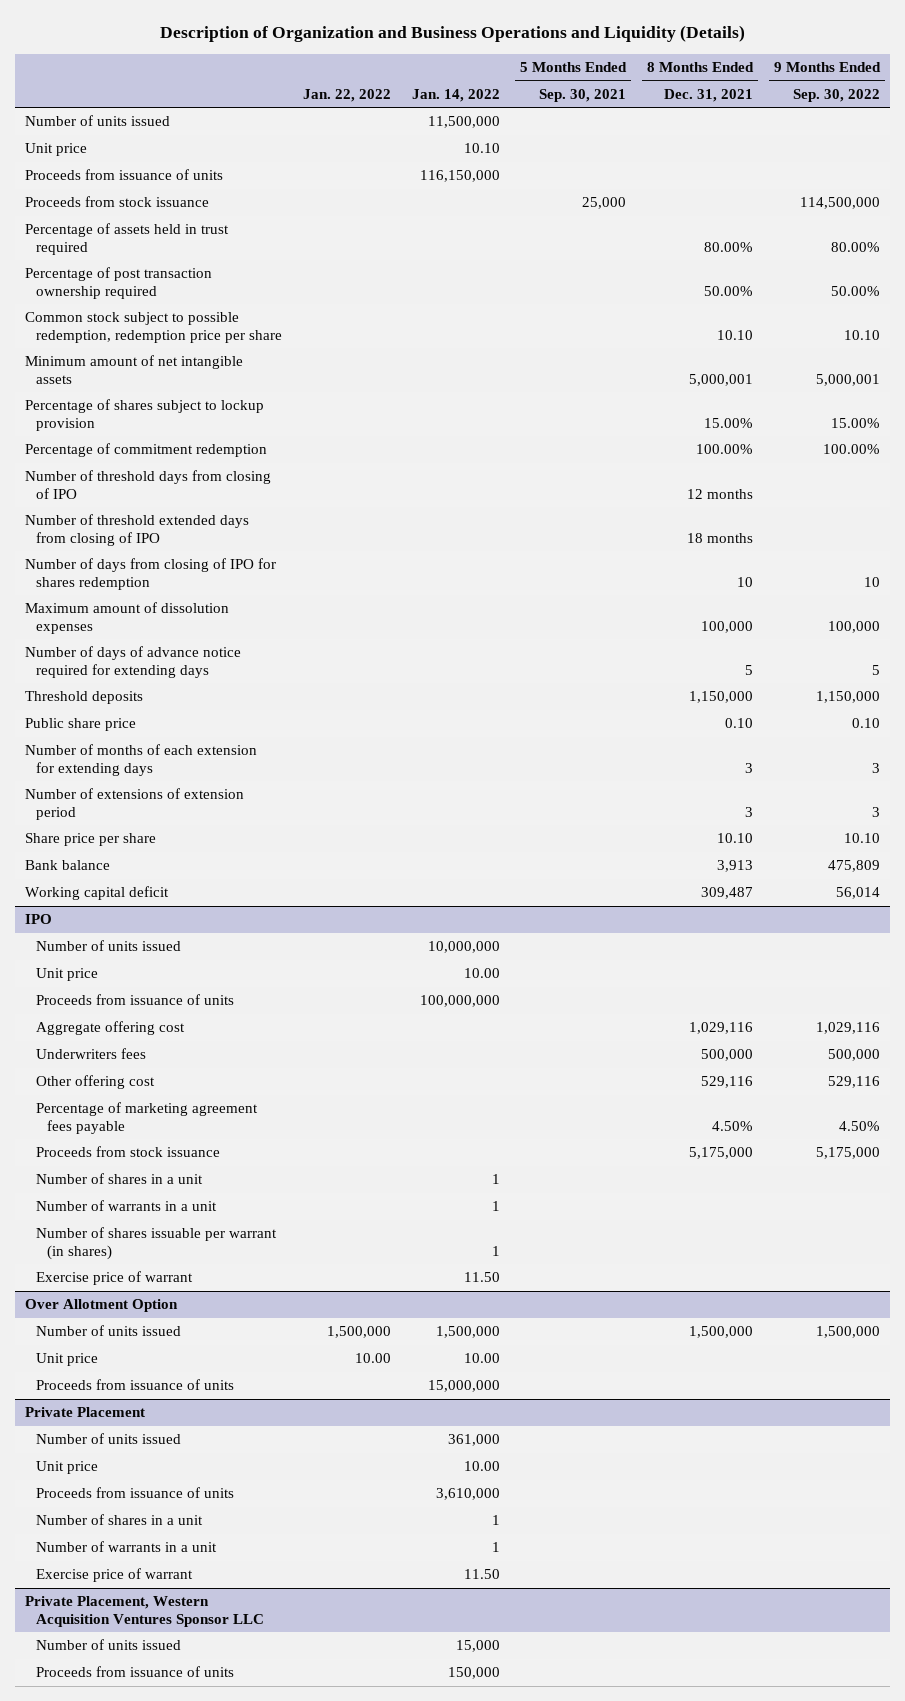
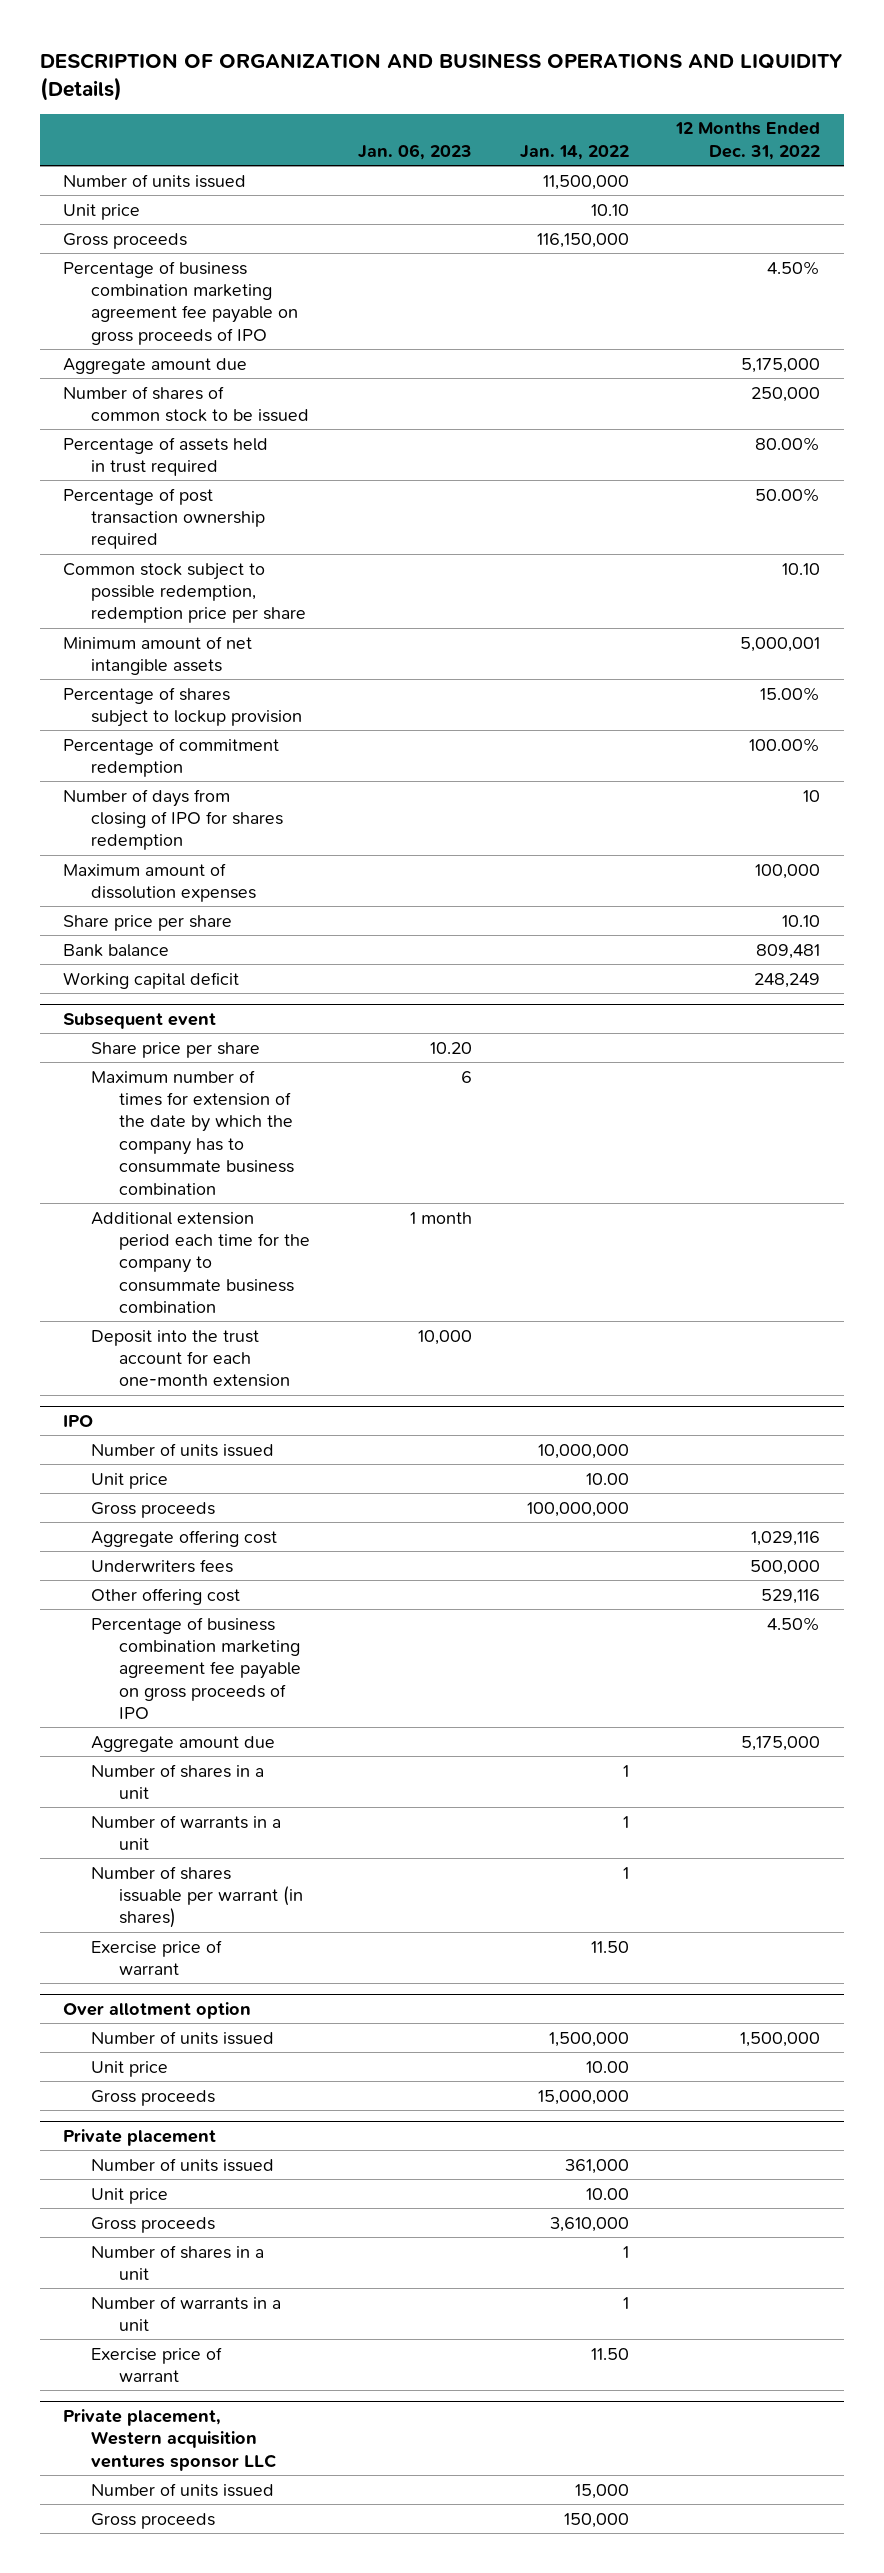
- Description of Organization and Business Operations and Liquidity (Details)
+ DESCRIPTION OF ORGANIZATION AND BUSINESS OPERATIONS AND LIQUIDITY (Details)
- | Jan. 22, 2022 | Jan. 14, 2022 | 5 Months Ended Sep. 30, 2021 | 8 Months Ended Dec. 31, 2021 | 9 Months Ended Sep. 30, 2022
+ | Jan. 06, 2023 | Jan. 14, 2022 | 12 Months Ended Dec. 31, 2022
- Proceeds from issuance of units | | 116,150,000 | | |
- Proceeds from stock issuance | | | 25,000 | | 114,500,000
+ Gross proceeds | | 116,150,000 |
+ Percentage of business combination marketing agreement fee payable on gross proceeds of IPO | | | 4.50%
+ Aggregate amount due | | | 5,175,000
+ Number of shares of common stock to be issued | | | 250,000
- Number of threshold days from closing of IPO | | | | 12 months |
- Number of threshold extended days from closing of IPO | | | | 18 months |
- Number of days of advance notice required for extending days | | | | 5 | 5
- Threshold deposits | | | | 1,150,000 | 1,150,000
- Public share price | | | | 0.10 | 0.10
- Number of months of each extension for extending days | | | | 3 | 3
- Number of extensions of extension period | | | | 3 | 3
+ Subsequent event
+ Share price per share | 10.20 | |
+ Maximum number of times for extension of the date by which the company has to consummate business combination | 6 | |
+ Additional extension period each time for the company to consummate business combination | 1 month | |
+ Deposit into the trust account for each one-month extension | 10,000 | |
@ IPO
- Proceeds from issuance of units | | 100,000,000 | | |
+ Gross proceeds | | 100,000,000 |
- Percentage of marketing agreement fees payable | | | | 4.50% | 4.50%
- Proceeds from stock issuance | | | | 5,175,000 | 5,175,000
+ Percentage of business combination marketing agreement fee payable on gross proceeds of IPO | | | 4.50%
+ Aggregate amount due | | | 5,175,000
- Over Allotment Option
+ Over allotment option
- Proceeds from issuance of units | | 15,000,000 | | |
- Private Placement
+ Gross proceeds | | 15,000,000 |
+ Private placement
- Proceeds from issuance of units | | 3,610,000 | | |
+ Gross proceeds | | 3,610,000 |
- Private Placement, Western Acquisition Ventures Sponsor LLC
+ Private placement, Western acquisition ventures sponsor LLC
- Proceeds from issuance of units | | 150,000 | | |
+ Gross proceeds | | 150,000 |

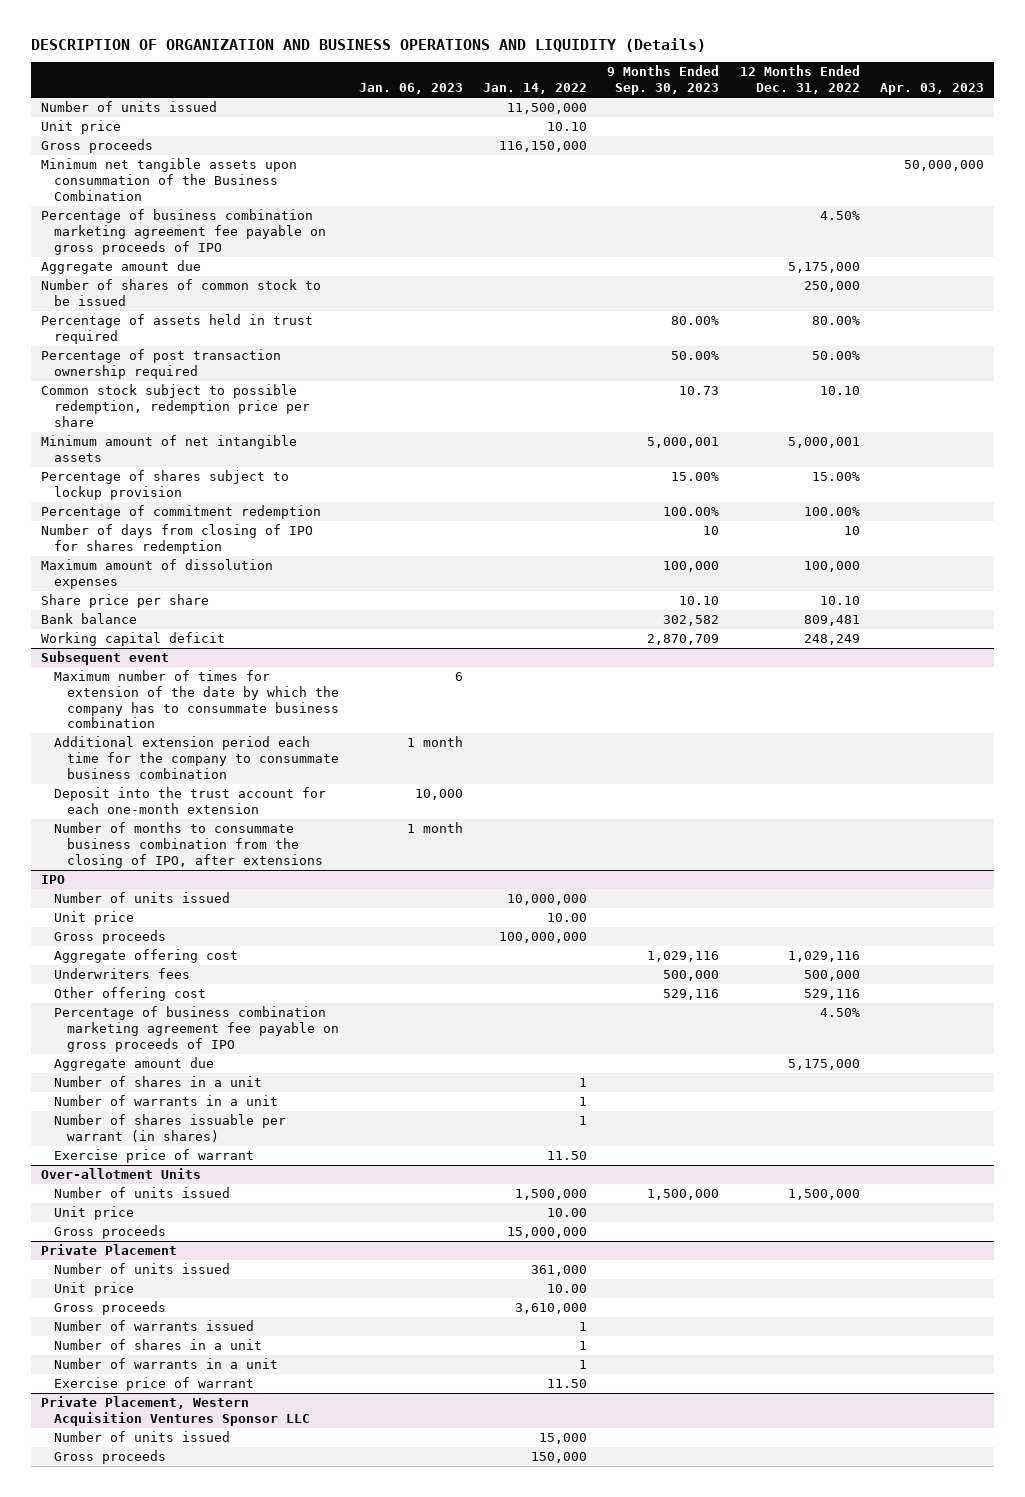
- | Jan. 06, 2023 | Jan. 14, 2022 | 12 Months Ended Dec. 31, 2022
+ | Jan. 06, 2023 | Jan. 14, 2022 | 9 Months Ended Sep. 30, 2023 | 12 Months Ended Dec. 31, 2022 | Apr. 03, 2023
+ Minimum net tangible assets upon consummation of the Business Combination | | | | | 50,000,000
@ Subsequent event
- Share price per share | 10.20 | |
+ Number of months to consummate business combination from the closing of IPO, after extensions | 1 month | | | |
- Over allotment option
+ Over-allotment Units
- Private placement
+ Private Placement
+ Number of warrants issued | | 1 | | |
- Private placement, Western acquisition ventures sponsor LLC
+ Private Placement, Western Acquisition Ventures Sponsor LLC

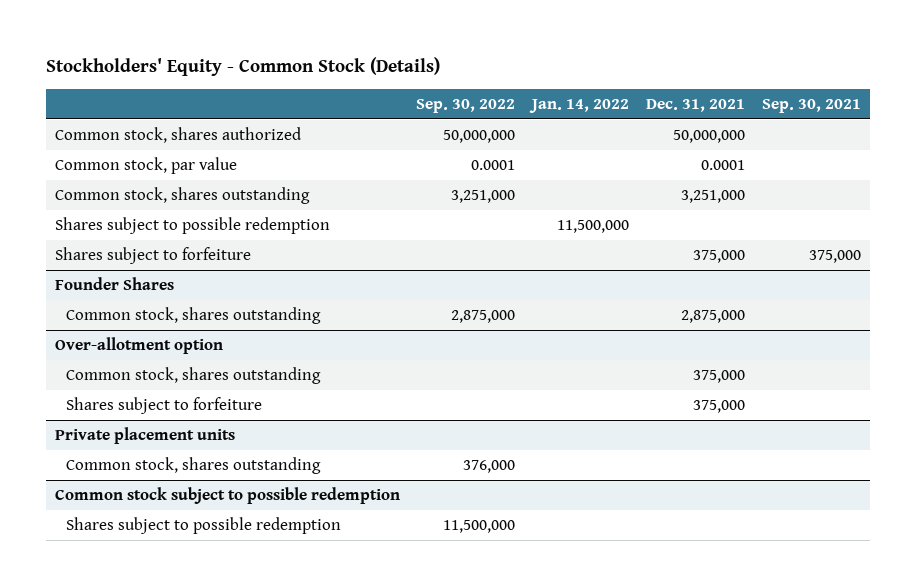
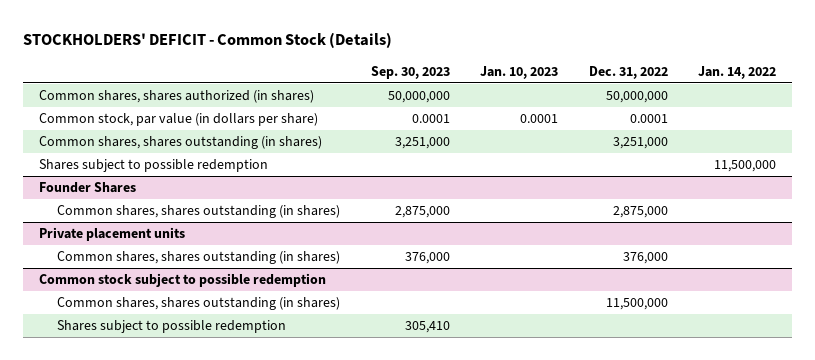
- Stockholders' Equity - Common Stock (Details)
+ STOCKHOLDERS' DEFICIT - Common Stock (Details)
- | Sep. 30, 2022 | Jan. 14, 2022 | Dec. 31, 2021 | Sep. 30, 2021
+ | Sep. 30, 2023 | Jan. 10, 2023 | Dec. 31, 2022 | Jan. 14, 2022
- Common stock, shares authorized | 50,000,000 | | 50,000,000 |
- Common stock, par value | 0.0001 | | 0.0001 |
- Common stock, shares outstanding | 3,251,000 | | 3,251,000 |
+ Common shares, shares authorized (in shares) | 50,000,000 | | 50,000,000 |
+ Common stock, par value (in dollars per share) | 0.0001 | 0.0001 | 0.0001 |
+ Common shares, shares outstanding (in shares) | 3,251,000 | | 3,251,000 |
- Shares subject to forfeiture | | | 375,000 | 375,000
@ Founder Shares
- Common stock, shares outstanding | 2,875,000 | | 2,875,000 |
- Over-allotment option
- Common stock, shares outstanding | | | 375,000 |
- Shares subject to forfeiture | | | 375,000 |
@ Founder Shares
+ Common shares, shares outstanding (in shares) | 2,875,000 | | 2,875,000 |
@ Private placement units
- Common stock, shares outstanding | 376,000 | | |
+ Common shares, shares outstanding (in shares) | 376,000 | | 376,000 |
@ Common stock subject to possible redemption
+ Common shares, shares outstanding (in shares) | | | 11,500,000 |

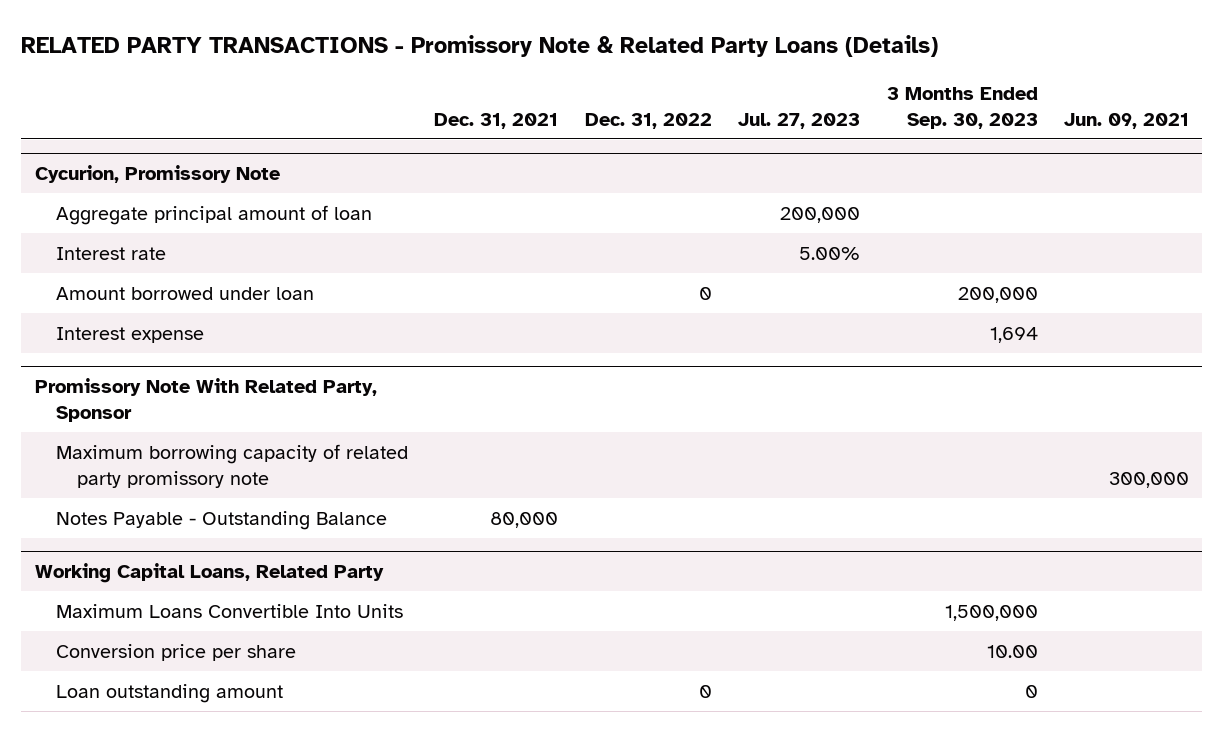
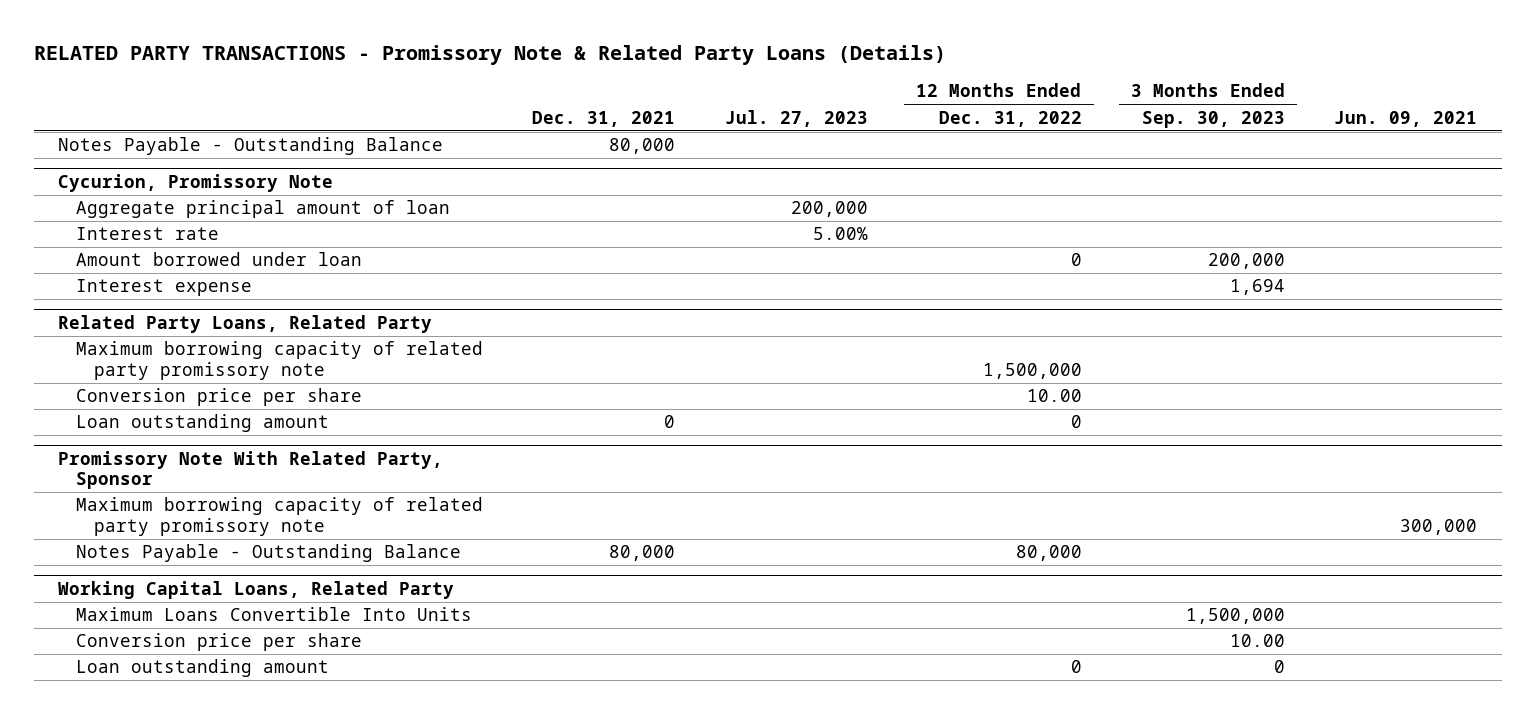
- | Dec. 31, 2021 | Dec. 31, 2022 | Jul. 27, 2023 | 3 Months Ended Sep. 30, 2023 | Jun. 09, 2021
+ | Dec. 31, 2021 | Jul. 27, 2023 | 12 Months Ended Dec. 31, 2022 | 3 Months Ended Sep. 30, 2023 | Jun. 09, 2021
+ Notes Payable - Outstanding Balance | 80,000 | | | |
+ Related Party Loans, Related Party
+ Maximum borrowing capacity of related party promissory note | | | 1,500,000 | |
+ Conversion price per share | | | 10.00 | |
+ Loan outstanding amount | 0 | | 0 | |

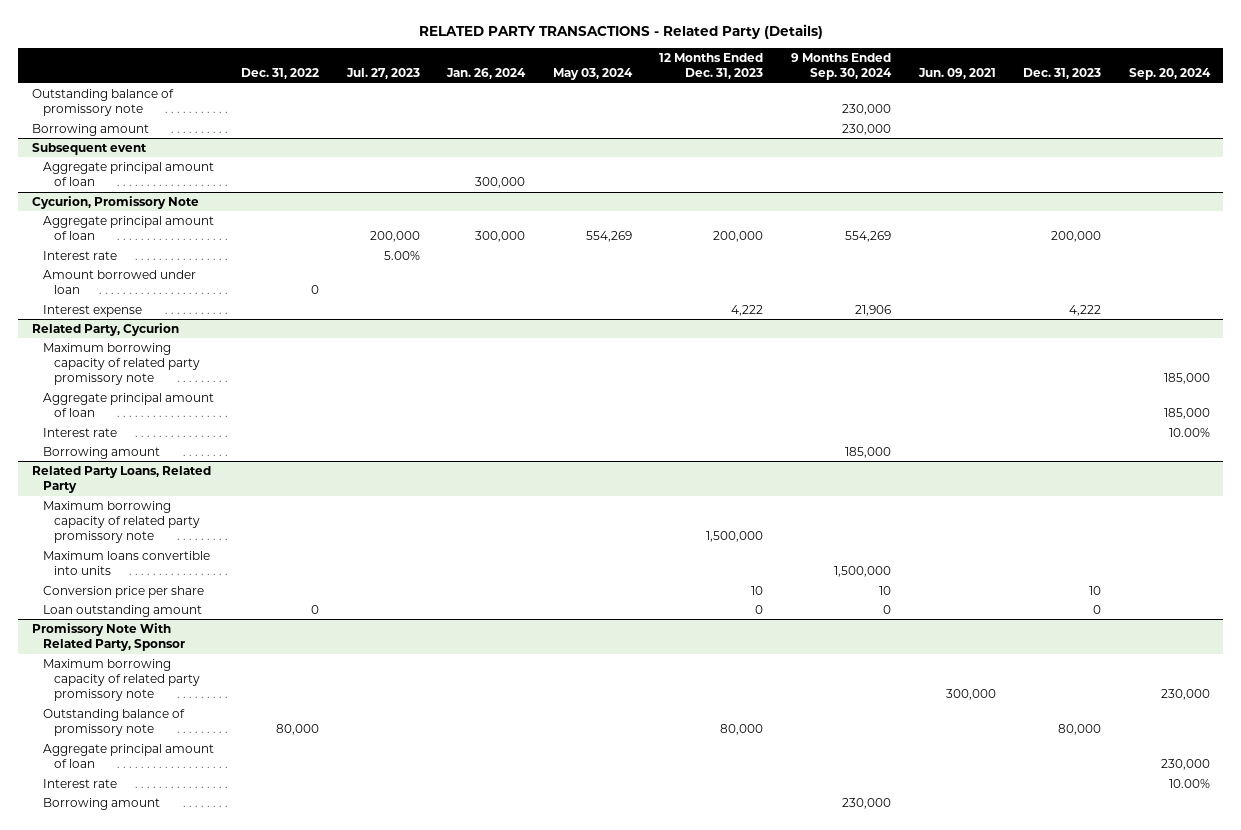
- RELATED PARTY TRANSACTIONS - Promissory Note & Related Party Loans (Details)
+ RELATED PARTY TRANSACTIONS - Related Party (Details)
- | Dec. 31, 2021 | Jul. 27, 2023 | 12 Months Ended Dec. 31, 2022 | 3 Months Ended Sep. 30, 2023 | Jun. 09, 2021
+ | Dec. 31, 2022 | Jul. 27, 2023 | Jan. 26, 2024 | May 03, 2024 | 12 Months Ended Dec. 31, 2023 | 9 Months Ended Sep. 30, 2024 | Jun. 09, 2021 | Dec. 31, 2023 | Sep. 20, 2024
- Notes Payable - Outstanding Balance | 80,000 | | | |
+ Outstanding balance of promissory note | | | | | | 230,000 | | |
+ Borrowing amount | | | | | | 230,000 | | |
+ Subsequent event
+ Aggregate principal amount of loan | | | 300,000 | | | | | |
+ Related Party, Cycurion
+ Maximum borrowing capacity of related party promissory note | | | | | | | | | 185,000
+ Aggregate principal amount of loan | | | | | | | | | 185,000
+ Interest rate | | | | | | | | | 10.00%
+ Borrowing amount | | | | | | 185,000 | | |
@ Related Party Loans, Related Party
+ Maximum loans convertible into units | | | | | | 1,500,000 | | |
@ Promissory Note With Related Party, Sponsor
- Notes Payable - Outstanding Balance | 80,000 | | 80,000 | |
- Working Capital Loans, Related Party
- Maximum Loans Convertible Into Units | | | | 1,500,000 |
- Conversion price per share | | | | 10.00 |
- Loan outstanding amount | | | 0 | 0 |
@ Promissory Note With Related Party, Sponsor
+ Outstanding balance of promissory note | 80,000 | | | | 80,000 | | | 80,000 |
+ Aggregate principal amount of loan | | | | | | | | | 230,000
+ Interest rate | | | | | | | | | 10.00%
+ Borrowing amount | | | | | | 230,000 | | |

